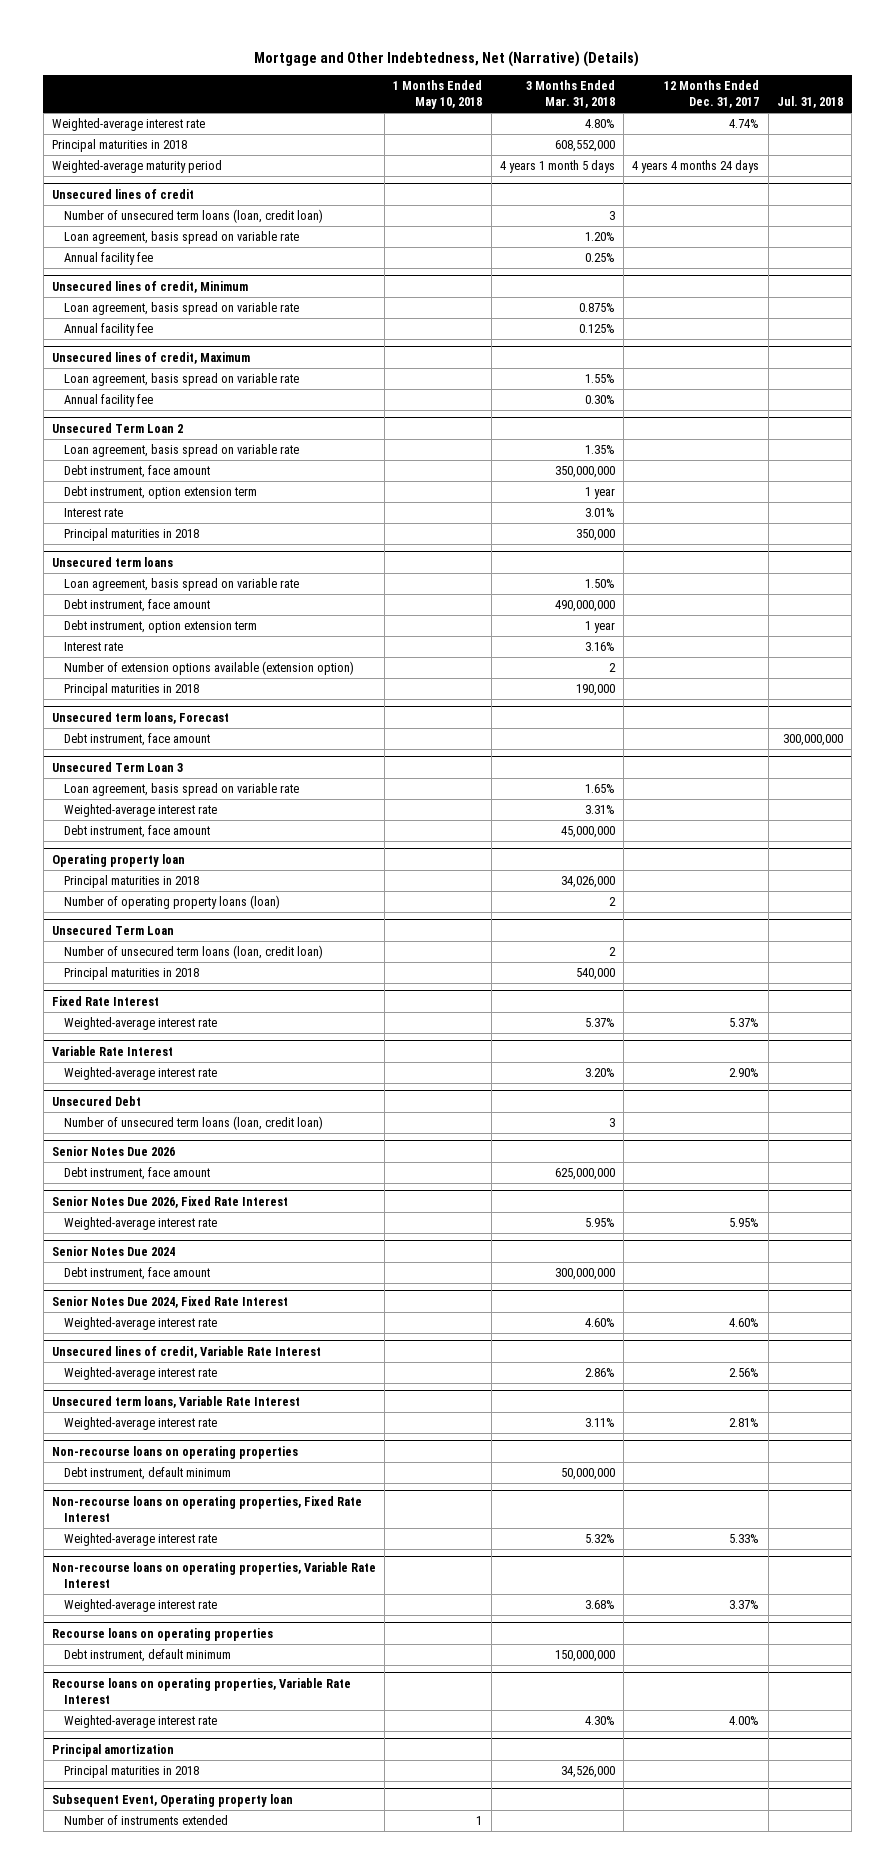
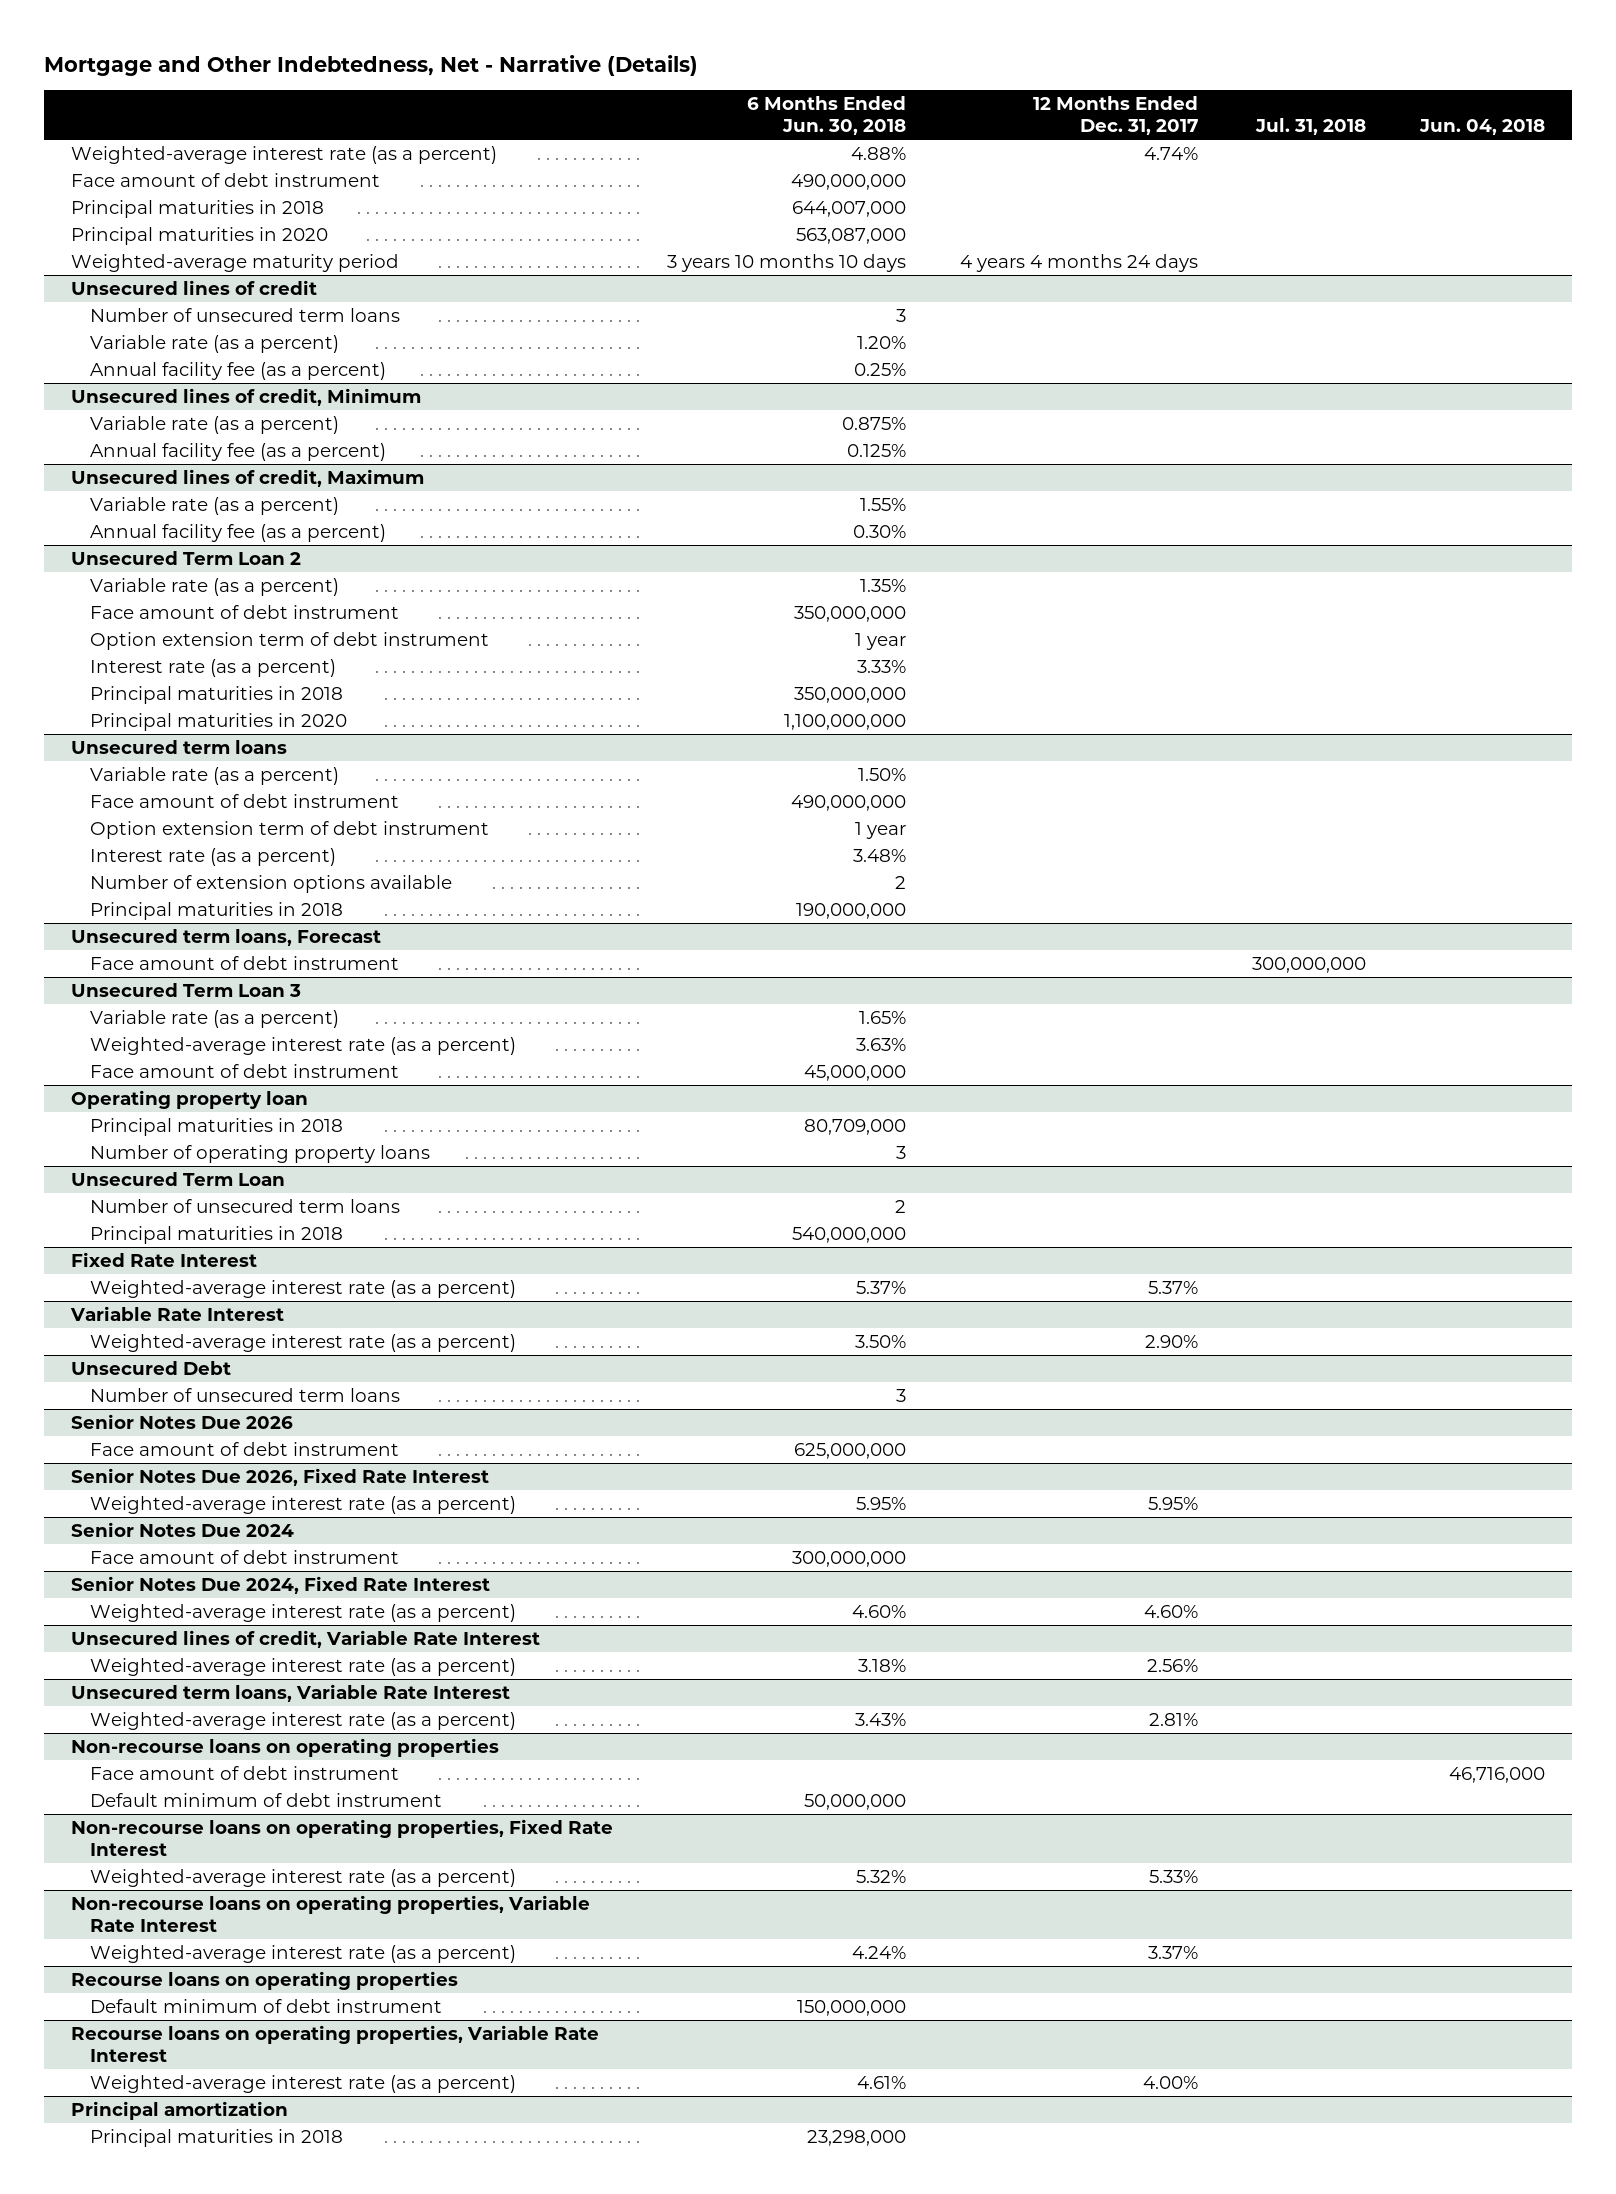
- Mortgage and Other Indebtedness, Net (Narrative) (Details)
+ Mortgage and Other Indebtedness, Net - Narrative (Details)
- | 1 Months Ended May 10, 2018 | 3 Months Ended Mar. 31, 2018 | 12 Months Ended Dec. 31, 2017 | Jul. 31, 2018
+ | 6 Months Ended Jun. 30, 2018 | 12 Months Ended Dec. 31, 2017 | Jul. 31, 2018 | Jun. 04, 2018
- Weighted-average interest rate | | 4.80% | 4.74% |
+ Weighted-average interest rate (as a percent) | 4.88% | 4.74% | |
+ Face amount of debt instrument | 490,000,000 | | |
+ Principal maturities in 2020 | 563,087,000 | | |
@ Unsecured lines of credit
- Number of unsecured term loans (loan, credit loan) | | 3 | |
- Loan agreement, basis spread on variable rate | | 1.20% | |
- Annual facility fee | | 0.25% | |
+ Number of unsecured term loans | 3 | | |
+ Variable rate (as a percent) | 1.20% | | |
+ Annual facility fee (as a percent) | 0.25% | | |
@ Unsecured lines of credit, Minimum
- Loan agreement, basis spread on variable rate | | 0.875% | |
- Annual facility fee | | 0.125% | |
+ Variable rate (as a percent) | 0.875% | | |
+ Annual facility fee (as a percent) | 0.125% | | |
@ Unsecured lines of credit, Maximum
- Loan agreement, basis spread on variable rate | | 1.55% | |
- Annual facility fee | | 0.30% | |
+ Variable rate (as a percent) | 1.55% | | |
+ Annual facility fee (as a percent) | 0.30% | | |
@ Unsecured Term Loan 2
- Loan agreement, basis spread on variable rate | | 1.35% | |
- Debt instrument, face amount | | 350,000,000 | |
- Debt instrument, option extension term | | 1 year | |
- Interest rate | | 3.01% | |
+ Variable rate (as a percent) | 1.35% | | |
+ Face amount of debt instrument | 350,000,000 | | |
+ Option extension term of debt instrument | 1 year | | |
+ Interest rate (as a percent) | 3.33% | | |
+ Principal maturities in 2020 | 1,100,000,000 | | |
@ Unsecured term loans
- Loan agreement, basis spread on variable rate | | 1.50% | |
- Debt instrument, face amount | | 490,000,000 | |
- Debt instrument, option extension term | | 1 year | |
- Interest rate | | 3.16% | |
- Number of extension options available (extension option) | | 2 | |
+ Variable rate (as a percent) | 1.50% | | |
+ Face amount of debt instrument | 490,000,000 | | |
+ Option extension term of debt instrument | 1 year | | |
+ Interest rate (as a percent) | 3.48% | | |
+ Number of extension options available | 2 | | |
@ Unsecured term loans, Forecast
- Debt instrument, face amount | | | | 300,000,000
+ Face amount of debt instrument | | | 300,000,000 |
@ Unsecured Term Loan 3
- Loan agreement, basis spread on variable rate | | 1.65% | |
- Weighted-average interest rate | | 3.31% | |
- Debt instrument, face amount | | 45,000,000 | |
+ Variable rate (as a percent) | 1.65% | | |
+ Weighted-average interest rate (as a percent) | 3.63% | | |
+ Face amount of debt instrument | 45,000,000 | | |
@ Operating property loan
- Number of operating property loans (loan) | | 2 | |
+ Number of operating property loans | 3 | | |
@ Unsecured Term Loan
- Number of unsecured term loans (loan, credit loan) | | 2 | |
+ Number of unsecured term loans | 2 | | |
@ Fixed Rate Interest
- Weighted-average interest rate | | 5.37% | 5.37% |
+ Weighted-average interest rate (as a percent) | 5.37% | 5.37% | |
@ Variable Rate Interest
- Weighted-average interest rate | | 3.20% | 2.90% |
+ Weighted-average interest rate (as a percent) | 3.50% | 2.90% | |
@ Unsecured Debt
- Number of unsecured term loans (loan, credit loan) | | 3 | |
+ Number of unsecured term loans | 3 | | |
@ Senior Notes Due 2026
- Debt instrument, face amount | | 625,000,000 | |
+ Face amount of debt instrument | 625,000,000 | | |
@ Senior Notes Due 2026, Fixed Rate Interest
- Weighted-average interest rate | | 5.95% | 5.95% |
+ Weighted-average interest rate (as a percent) | 5.95% | 5.95% | |
@ Senior Notes Due 2024
- Debt instrument, face amount | | 300,000,000 | |
+ Face amount of debt instrument | 300,000,000 | | |
@ Senior Notes Due 2024, Fixed Rate Interest
- Weighted-average interest rate | | 4.60% | 4.60% |
+ Weighted-average interest rate (as a percent) | 4.60% | 4.60% | |
@ Unsecured lines of credit, Variable Rate Interest
- Weighted-average interest rate | | 2.86% | 2.56% |
+ Weighted-average interest rate (as a percent) | 3.18% | 2.56% | |
@ Unsecured term loans, Variable Rate Interest
- Weighted-average interest rate | | 3.11% | 2.81% |
+ Weighted-average interest rate (as a percent) | 3.43% | 2.81% | |
@ Non-recourse loans on operating properties
- Debt instrument, default minimum | | 50,000,000 | |
+ Face amount of debt instrument | | | | 46,716,000
+ Default minimum of debt instrument | 50,000,000 | | |
@ Non-recourse loans on operating properties, Fixed Rate Interest
- Weighted-average interest rate | | 5.32% | 5.33% |
+ Weighted-average interest rate (as a percent) | 5.32% | 5.33% | |
@ Non-recourse loans on operating properties, Variable Rate Interest
- Weighted-average interest rate | | 3.68% | 3.37% |
+ Weighted-average interest rate (as a percent) | 4.24% | 3.37% | |
@ Recourse loans on operating properties
- Debt instrument, default minimum | | 150,000,000 | |
+ Default minimum of debt instrument | 150,000,000 | | |
@ Recourse loans on operating properties, Variable Rate Interest
- Weighted-average interest rate | | 4.30% | 4.00% |
+ Weighted-average interest rate (as a percent) | 4.61% | 4.00% | |
- Subsequent Event, Operating property loan
- Number of instruments extended | 1 | | |

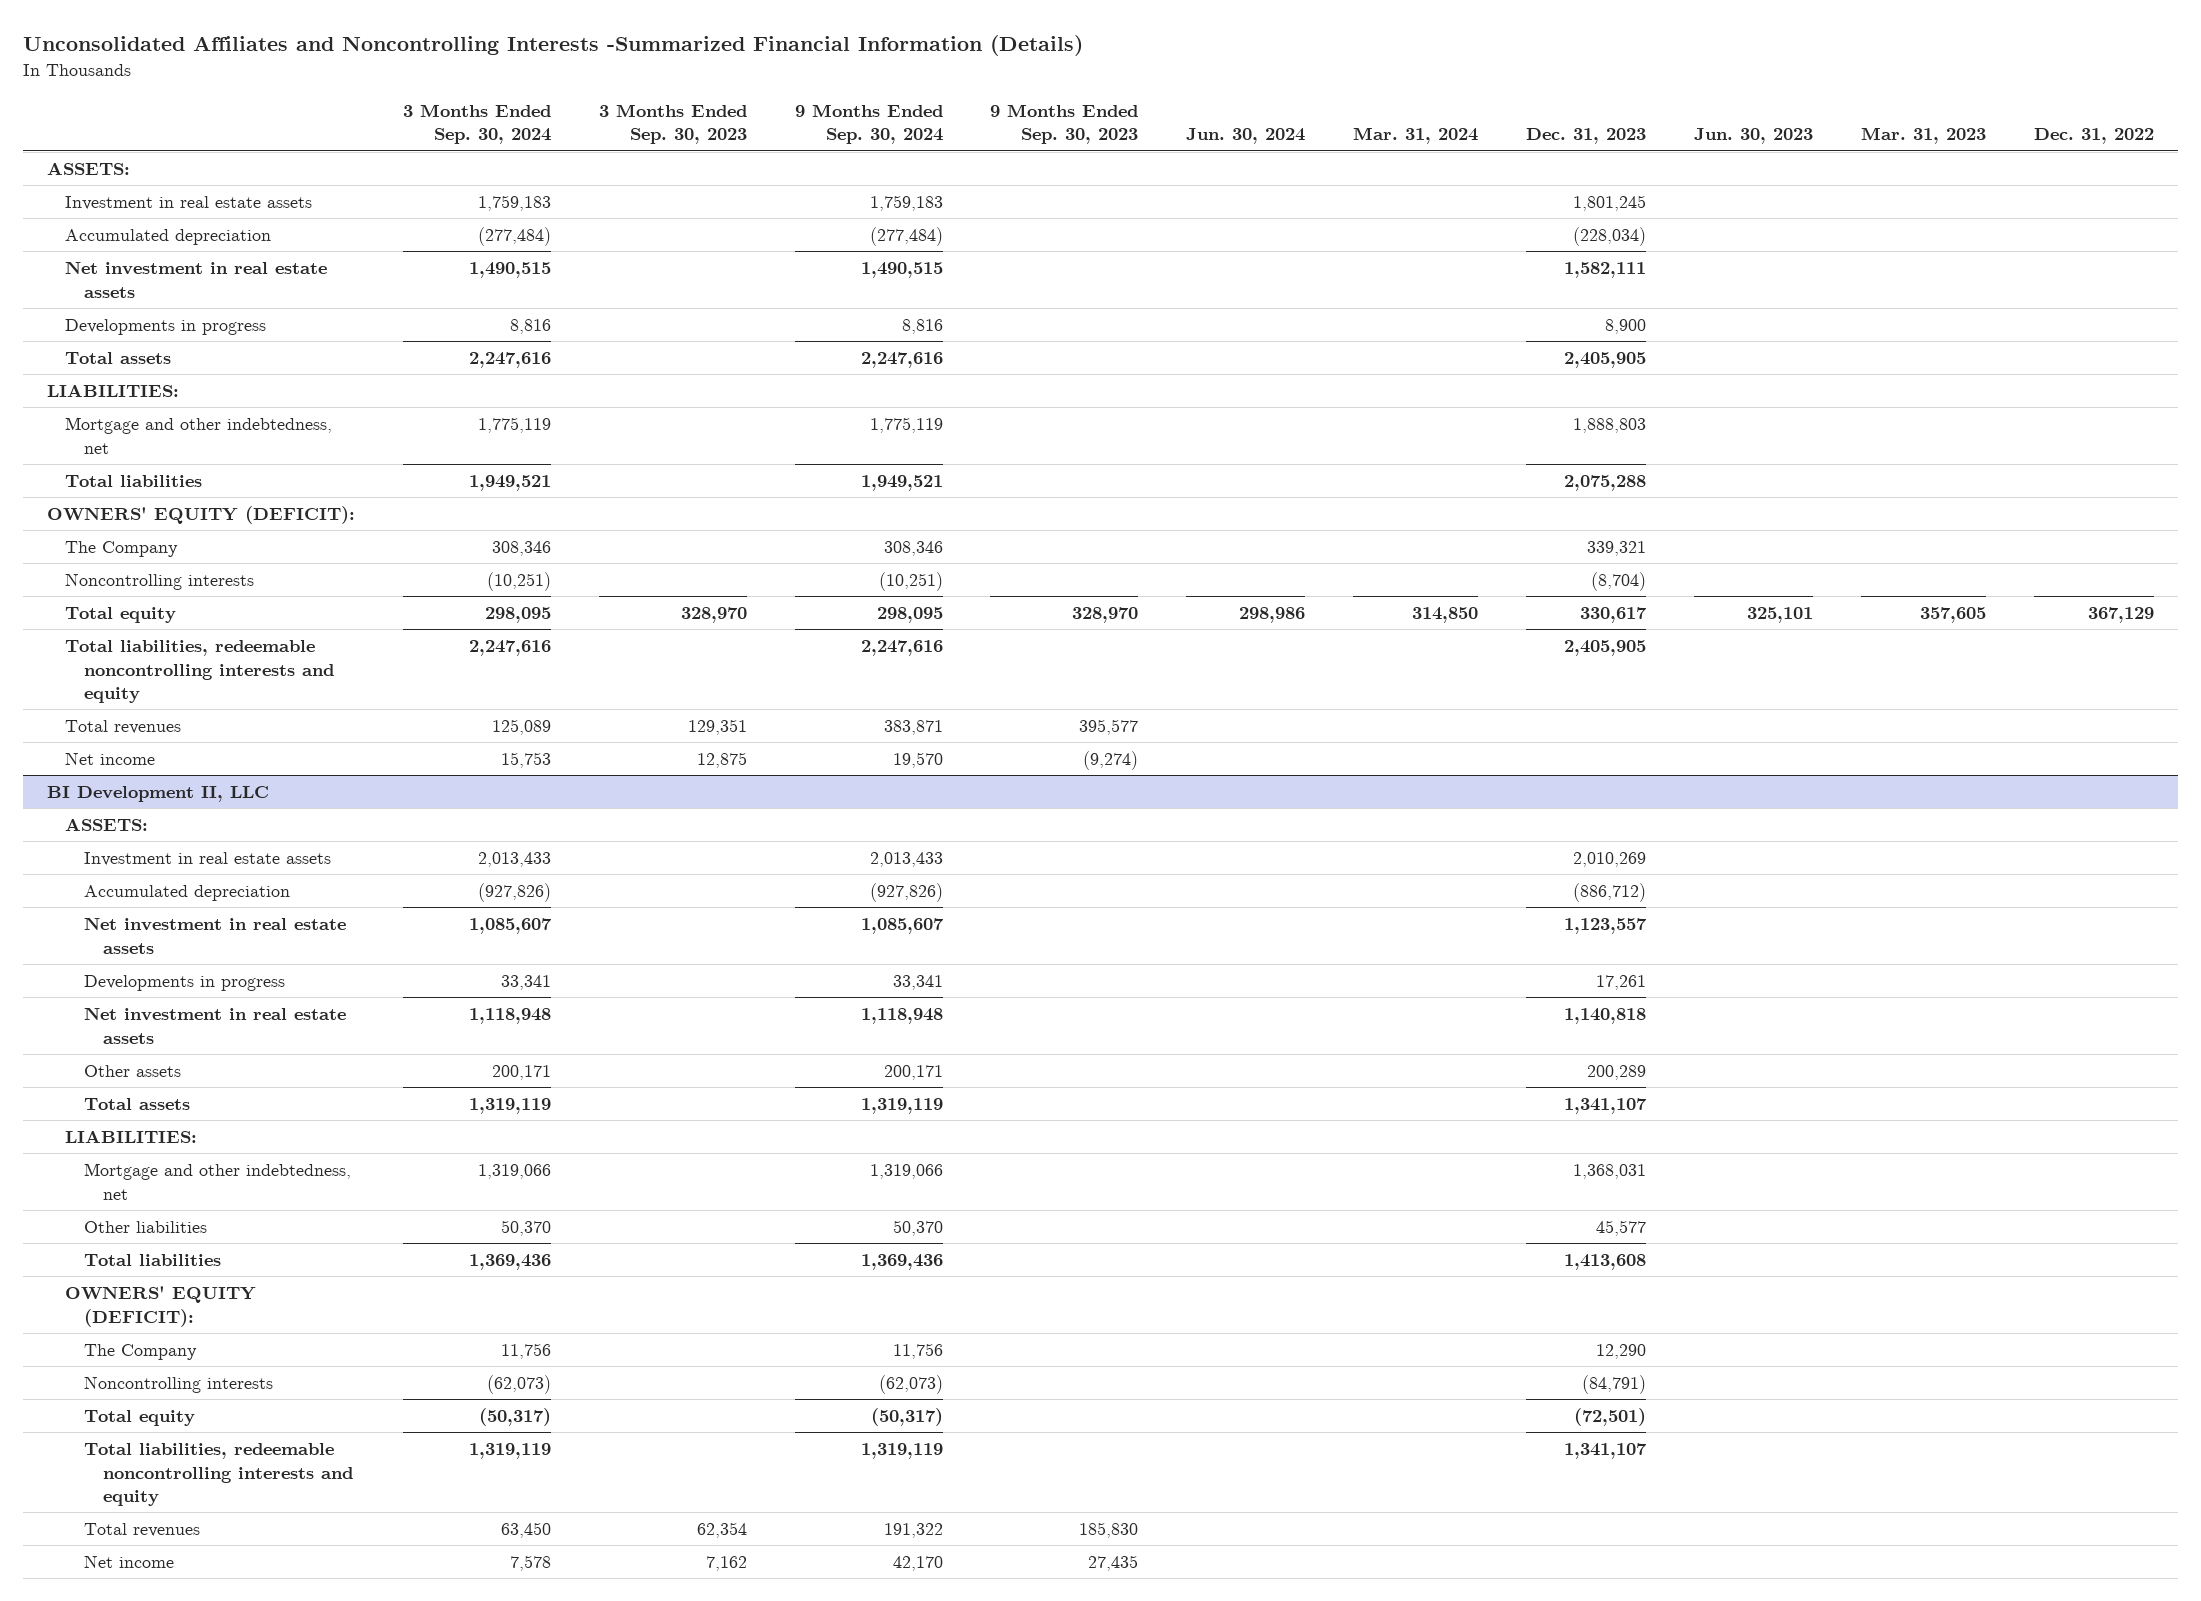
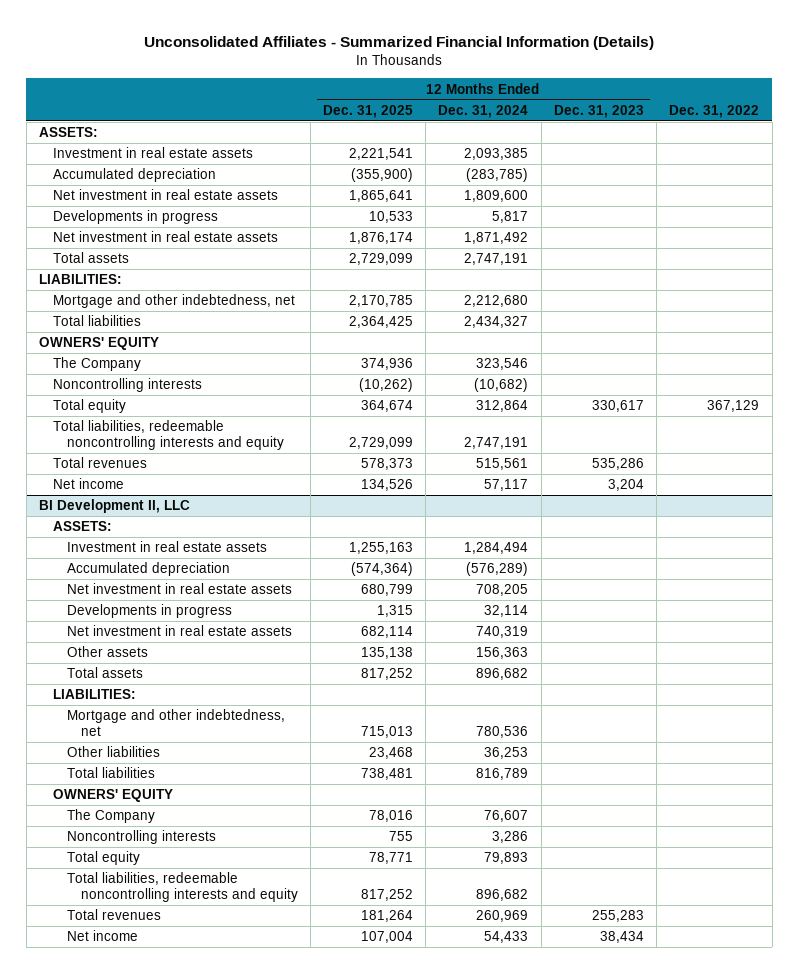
- Unconsolidated Affiliates and Noncontrolling Interests -Summarized Financial Information (Details)
+ Unconsolidated Affiliates - Summarized Financial Information (Details)
- | 3 Months Ended Sep. 30, 2024 | 3 Months Ended Sep. 30, 2023 | 9 Months Ended Sep. 30, 2024 | 9 Months Ended Sep. 30, 2023 | Jun. 30, 2024 | Mar. 31, 2024 | Dec. 31, 2023 | Jun. 30, 2023 | Mar. 31, 2023 | Dec. 31, 2022
+ | 12 Months Ended Dec. 31, 2025 | 12 Months Ended Dec. 31, 2024 | 12 Months Ended Dec. 31, 2023 | Dec. 31, 2022
+ Net investment in real estate assets | 1,876,174 | 1,871,492 | |
- OWNERS' EQUITY (DEFICIT):
+ OWNERS' EQUITY
@ BI Development II, LLC
- OWNERS' EQUITY (DEFICIT):
+ OWNERS' EQUITY

